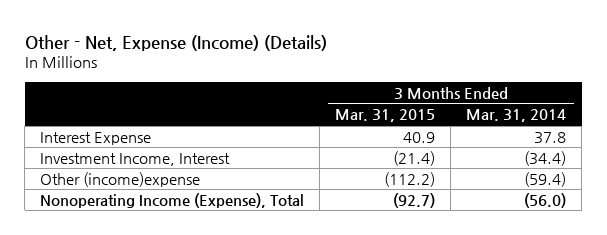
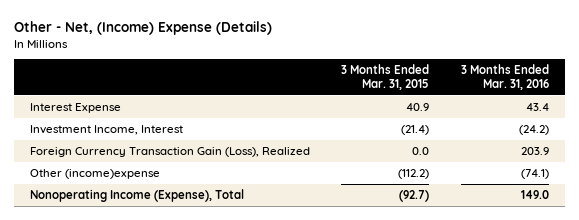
- Other - Net, Expense (Income) (Details)
+ Other - Net, (Income) Expense (Details)
- | 3 Months Ended Mar. 31, 2015 | 3 Months Ended Mar. 31, 2014
+ | 3 Months Ended Mar. 31, 2015 | 3 Months Ended Mar. 31, 2016
+ Foreign Currency Transaction Gain (Loss), Realized | 0.0 | 203.9

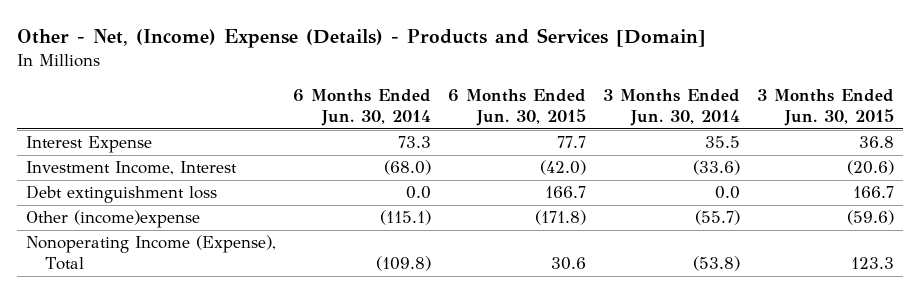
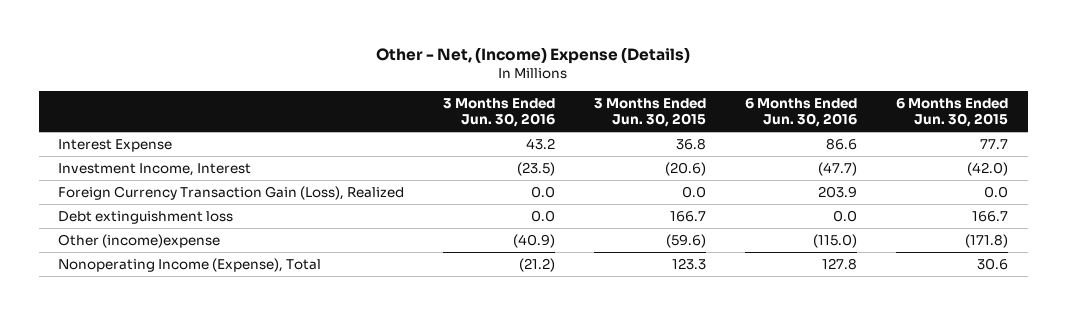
- Other - Net, (Income) Expense (Details) - Products and Services [Domain]
+ Other - Net, (Income) Expense (Details)
- | 6 Months Ended Jun. 30, 2014 | 6 Months Ended Jun. 30, 2015 | 3 Months Ended Jun. 30, 2014 | 3 Months Ended Jun. 30, 2015
+ | 3 Months Ended Jun. 30, 2016 | 3 Months Ended Jun. 30, 2015 | 6 Months Ended Jun. 30, 2016 | 6 Months Ended Jun. 30, 2015
+ Foreign Currency Transaction Gain (Loss), Realized | 0.0 | 0.0 | 203.9 | 0.0

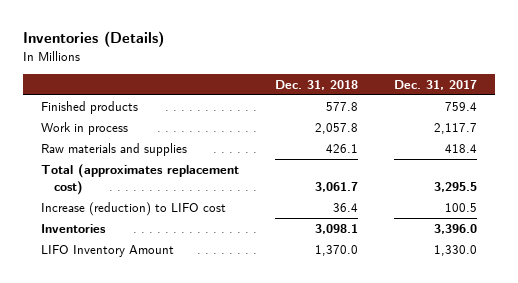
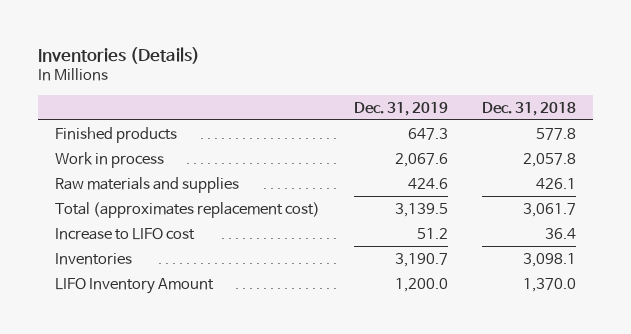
- | Dec. 31, 2018 | Dec. 31, 2017
+ | Dec. 31, 2019 | Dec. 31, 2018
- Increase (reduction) to LIFO cost | 36.4 | 100.5
+ Increase to LIFO cost | 51.2 | 36.4

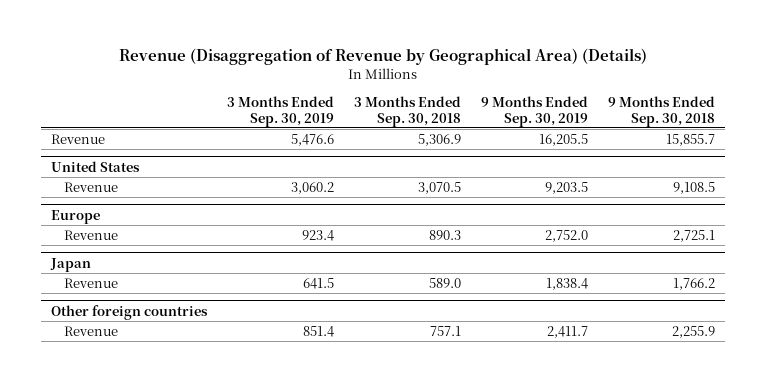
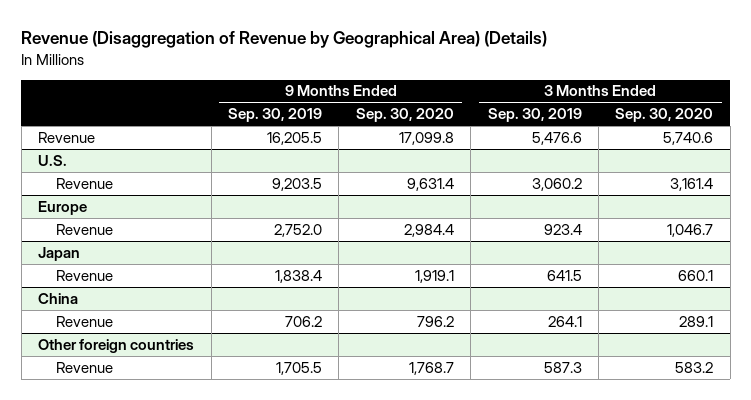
- | 3 Months Ended Sep. 30, 2019 | 3 Months Ended Sep. 30, 2018 | 9 Months Ended Sep. 30, 2019 | 9 Months Ended Sep. 30, 2018
+ | 9 Months Ended Sep. 30, 2019 | 9 Months Ended Sep. 30, 2020 | 3 Months Ended Sep. 30, 2019 | 3 Months Ended Sep. 30, 2020
- United States
+ U.S.
+ China
+ Revenue | 706.2 | 796.2 | 264.1 | 289.1
@ Other foreign countries
- Revenue | 851.4 | 757.1 | 2,411.7 | 2,255.9
+ Revenue | 1,705.5 | 1,768.7 | 587.3 | 583.2

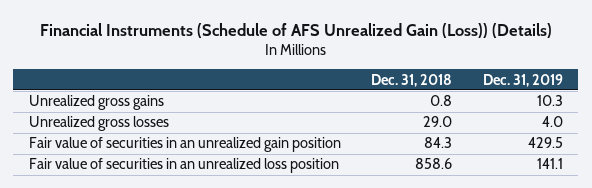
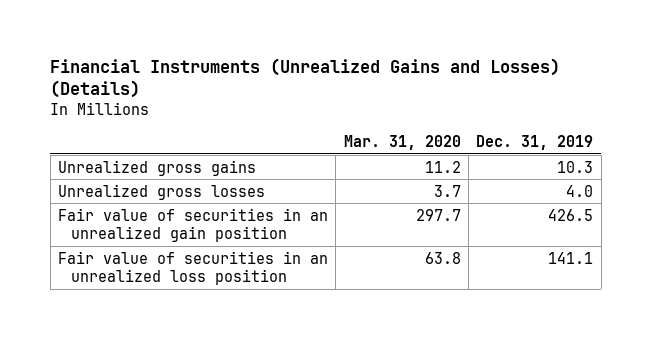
- Financial Instruments (Schedule of AFS Unrealized Gain (Loss)) (Details)
+ Financial Instruments (Unrealized Gains and Losses) (Details)
- | Dec. 31, 2018 | Dec. 31, 2019
+ | Mar. 31, 2020 | Dec. 31, 2019
- Fair value of securities in an unrealized gain position | 84.3 | 429.5
+ Fair value of securities in an unrealized gain position | 297.7 | 426.5

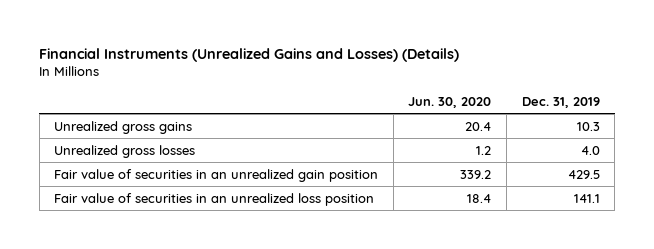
- | Mar. 31, 2020 | Dec. 31, 2019
+ | Jun. 30, 2020 | Dec. 31, 2019
- Fair value of securities in an unrealized gain position | 297.7 | 426.5
+ Fair value of securities in an unrealized gain position | 339.2 | 429.5

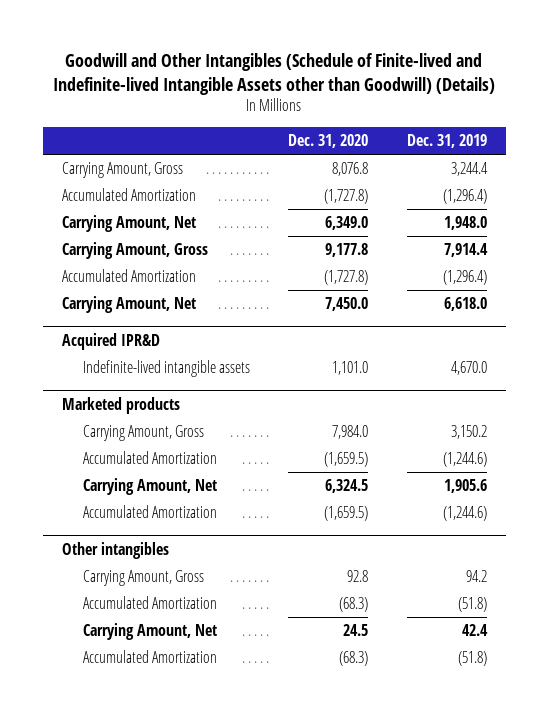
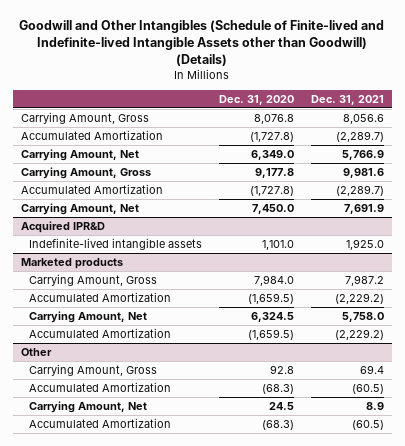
- | Dec. 31, 2020 | Dec. 31, 2019
+ | Dec. 31, 2020 | Dec. 31, 2021
- Other intangibles
+ Other

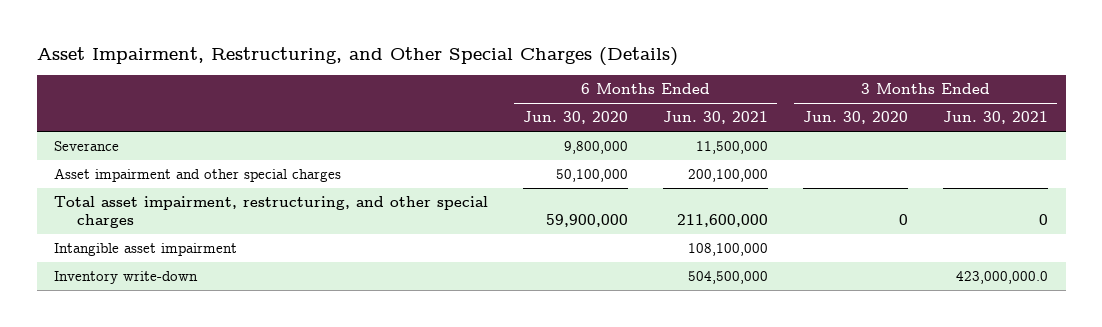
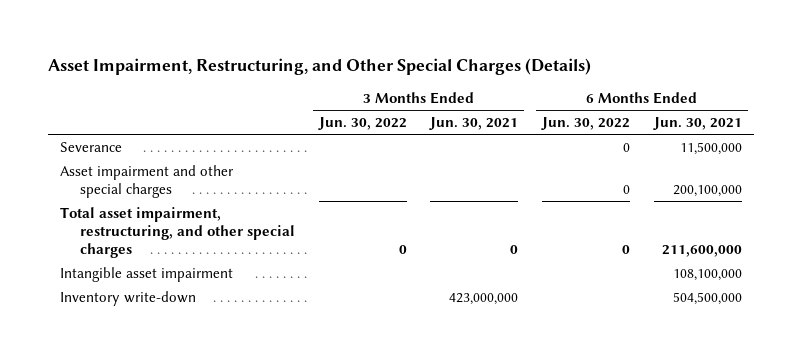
- | 6 Months Ended Jun. 30, 2020 | 6 Months Ended Jun. 30, 2021 | 3 Months Ended Jun. 30, 2020 | 3 Months Ended Jun. 30, 2021
+ | 3 Months Ended Jun. 30, 2022 | 3 Months Ended Jun. 30, 2021 | 6 Months Ended Jun. 30, 2022 | 6 Months Ended Jun. 30, 2021
- Inventory write-down | | 504,500,000 | | 423,000,000.0
+ Inventory write-down | | 423,000,000 | | 504,500,000

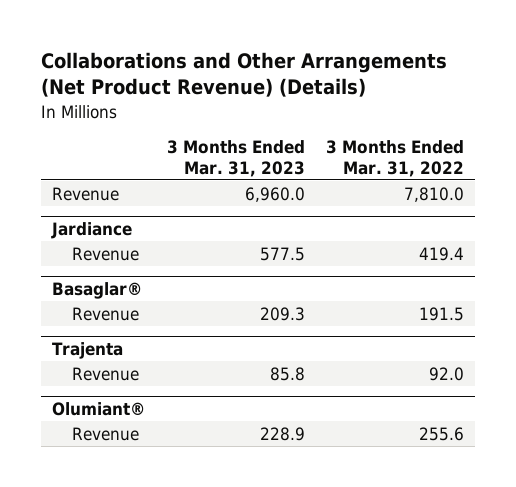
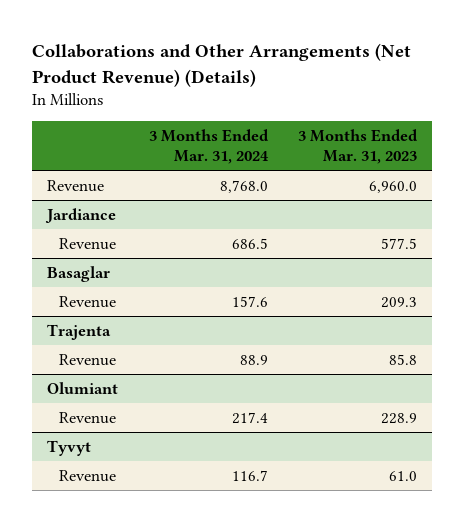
- | 3 Months Ended Mar. 31, 2023 | 3 Months Ended Mar. 31, 2022
+ | 3 Months Ended Mar. 31, 2024 | 3 Months Ended Mar. 31, 2023
- Basaglar®
+ Basaglar
- Olumiant®
+ Olumiant
+ Tyvyt
+ Revenue | 116.7 | 61.0

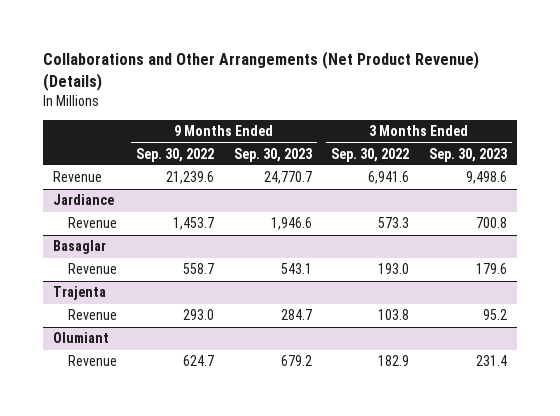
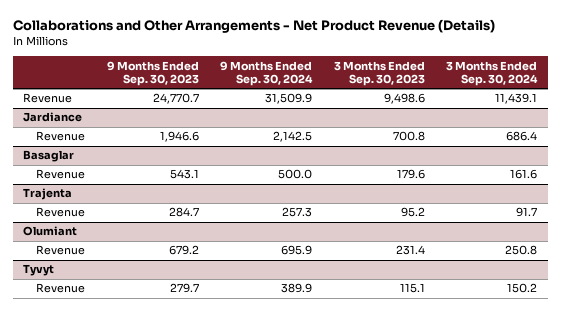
- Collaborations and Other Arrangements (Net Product Revenue) (Details)
+ Collaborations and Other Arrangements - Net Product Revenue (Details)
- | 9 Months Ended Sep. 30, 2022 | 9 Months Ended Sep. 30, 2023 | 3 Months Ended Sep. 30, 2022 | 3 Months Ended Sep. 30, 2023
+ | 9 Months Ended Sep. 30, 2023 | 9 Months Ended Sep. 30, 2024 | 3 Months Ended Sep. 30, 2023 | 3 Months Ended Sep. 30, 2024
+ Tyvyt
+ Revenue | 279.7 | 389.9 | 115.1 | 150.2

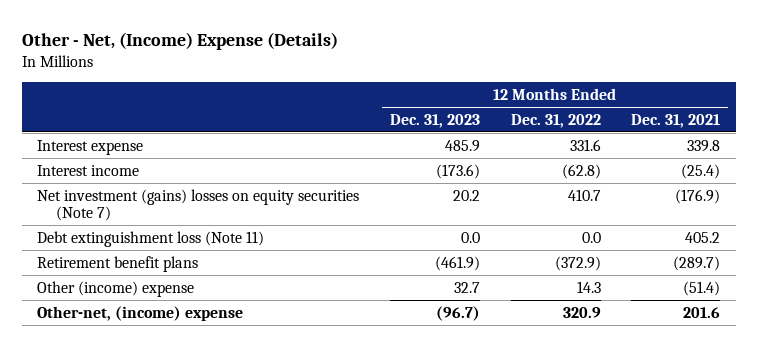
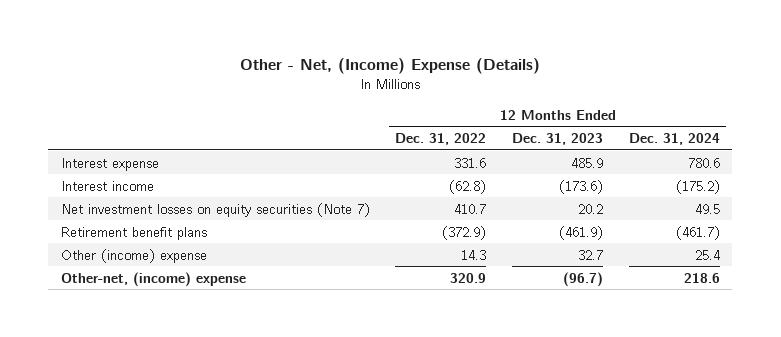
- | 12 Months Ended Dec. 31, 2023 | 12 Months Ended Dec. 31, 2022 | 12 Months Ended Dec. 31, 2021
+ | 12 Months Ended Dec. 31, 2022 | 12 Months Ended Dec. 31, 2023 | 12 Months Ended Dec. 31, 2024
- Net investment (gains) losses on equity securities (Note 7) | 20.2 | 410.7 | (176.9)
- Debt extinguishment loss (Note 11) | 0.0 | 0.0 | 405.2
+ Net investment losses on equity securities (Note 7) | 410.7 | 20.2 | 49.5

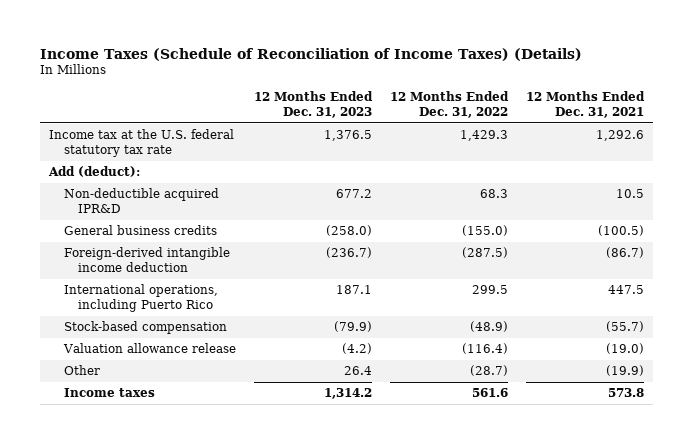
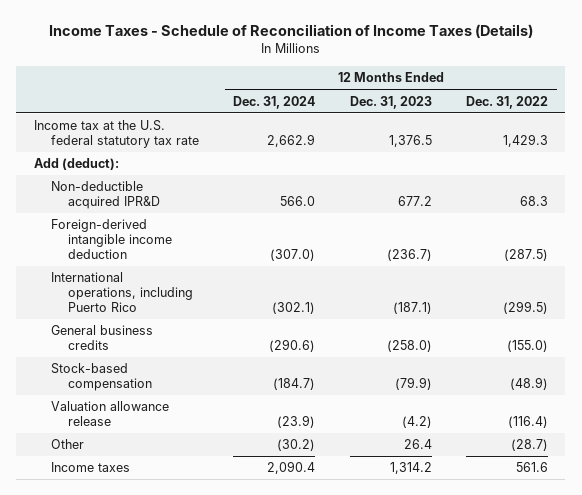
- Income Taxes (Schedule of Reconciliation of Income Taxes) (Details)
+ Income Taxes - Schedule of Reconciliation of Income Taxes (Details)
- | 12 Months Ended Dec. 31, 2023 | 12 Months Ended Dec. 31, 2022 | 12 Months Ended Dec. 31, 2021
+ | 12 Months Ended Dec. 31, 2024 | 12 Months Ended Dec. 31, 2023 | 12 Months Ended Dec. 31, 2022
- International operations, including Puerto Rico | 187.1 | 299.5 | 447.5
+ International operations, including Puerto Rico | (302.1) | (187.1) | (299.5)
moved down: General business credits | (290.6) | (258.0) | (155.0)

